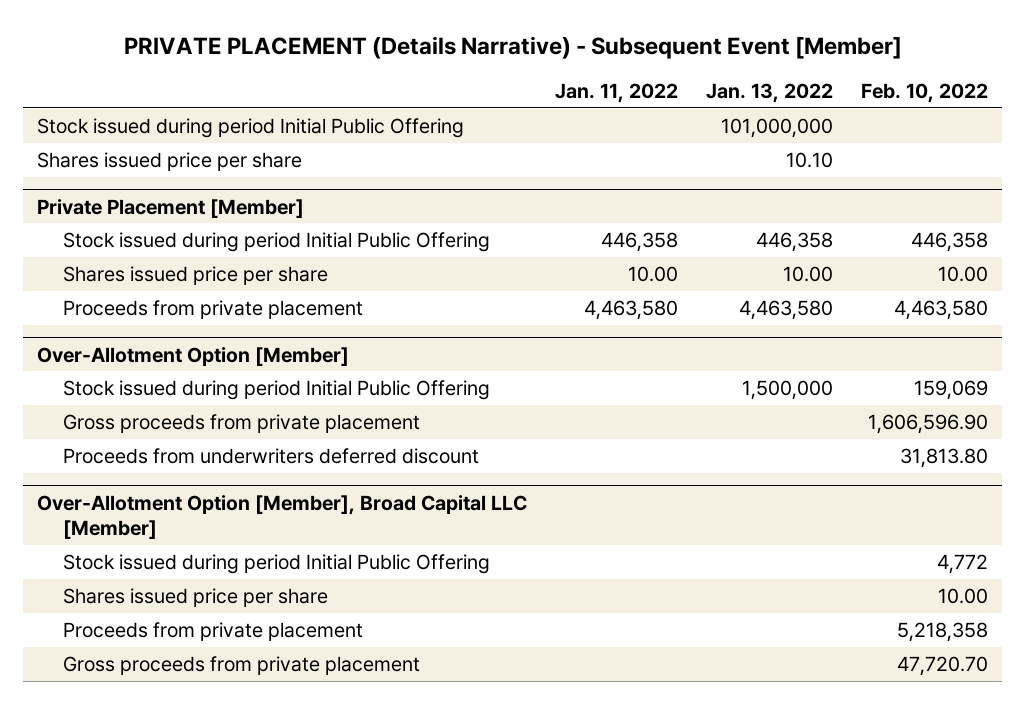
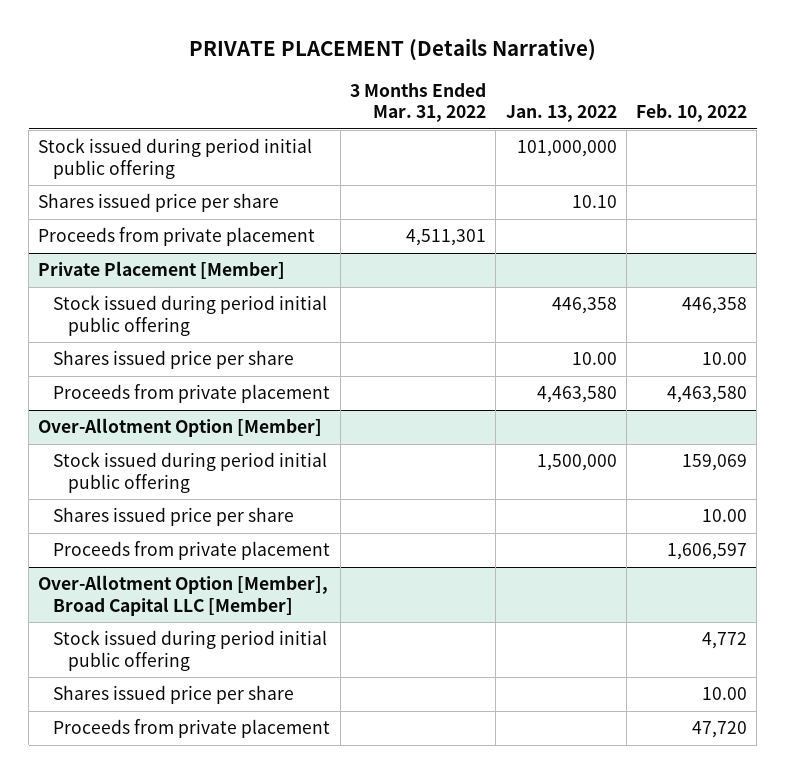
- PRIVATE PLACEMENT (Details Narrative) - Subsequent Event [Member]
+ PRIVATE PLACEMENT (Details Narrative)
- | Jan. 11, 2022 | Jan. 13, 2022 | Feb. 10, 2022
+ | 3 Months Ended Mar. 31, 2022 | Jan. 13, 2022 | Feb. 10, 2022
- Stock issued during period Initial Public Offering | | 101,000,000 |
+ Stock issued during period initial public offering | | 101,000,000 |
+ Proceeds from private placement | 4,511,301 | |
@ Private Placement [Member]
- Stock issued during period Initial Public Offering | 446,358 | 446,358 | 446,358
+ Stock issued during period initial public offering | | 446,358 | 446,358
@ Over-Allotment Option [Member]
- Stock issued during period Initial Public Offering | | 1,500,000 | 159,069
- Gross proceeds from private placement | | | 1,606,596.90
- Proceeds from underwriters deferred discount | | | 31,813.80
+ Stock issued during period initial public offering | | 1,500,000 | 159,069
+ Shares issued price per share | | | 10.00
+ Proceeds from private placement | | | 1,606,597
@ Over-Allotment Option [Member], Broad Capital LLC [Member]
- Stock issued during period Initial Public Offering | | | 4,772
+ Stock issued during period initial public offering | | | 4,772
- Proceeds from private placement | | | 5,218,358
- Gross proceeds from private placement | | | 47,720.70
+ Proceeds from private placement | | | 47,720

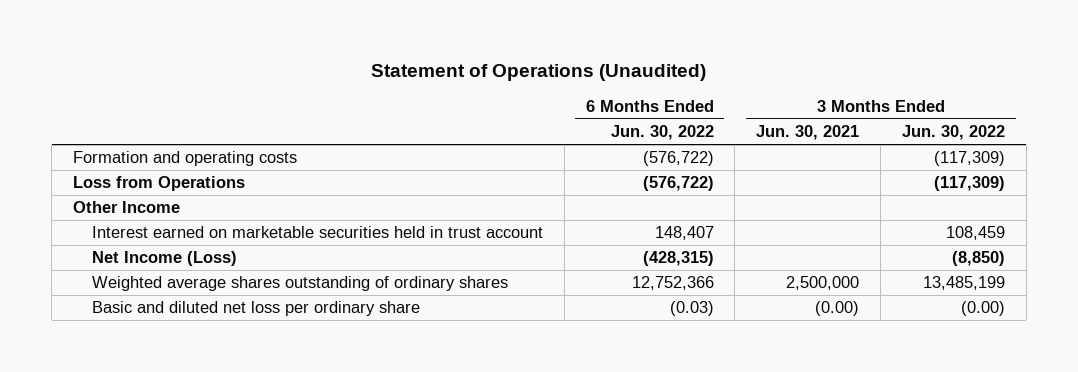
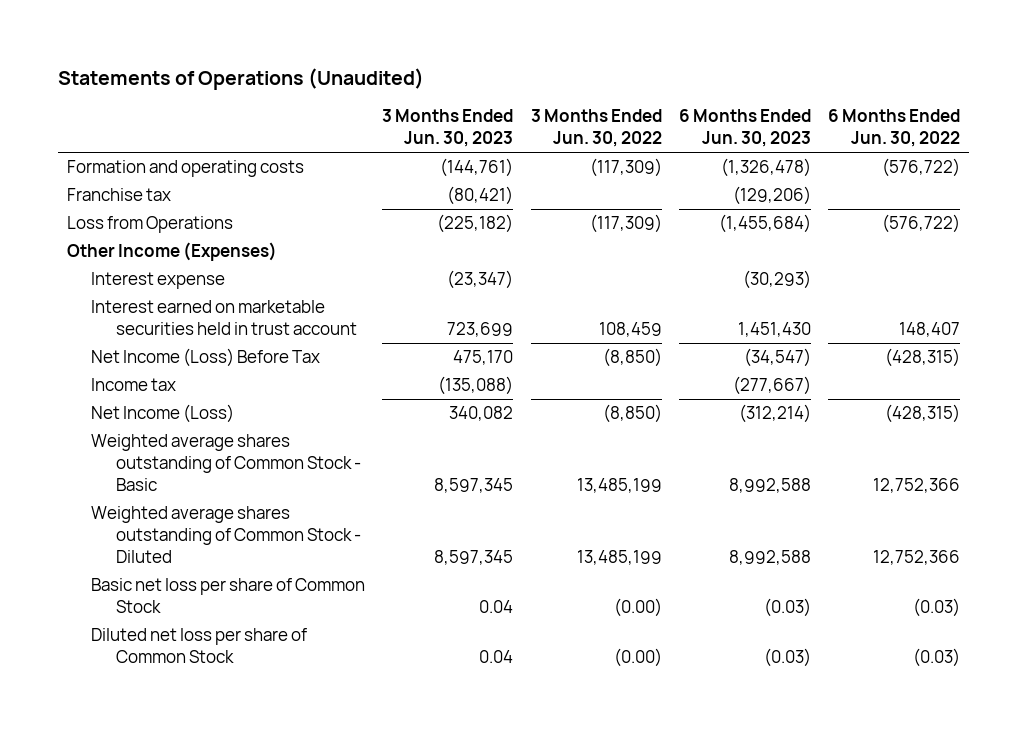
- Statement of Operations (Unaudited)
+ Statements of Operations (Unaudited)
- | 6 Months Ended Jun. 30, 2022 | 3 Months Ended Jun. 30, 2021 | 3 Months Ended Jun. 30, 2022
+ | 3 Months Ended Jun. 30, 2023 | 3 Months Ended Jun. 30, 2022 | 6 Months Ended Jun. 30, 2023 | 6 Months Ended Jun. 30, 2022
+ Franchise tax | (80,421) | | (129,206) |
- Other Income
+ Other Income (Expenses)
+ Interest expense | (23,347) | | (30,293) |
+ Net Income (Loss) Before Tax | 475,170 | (8,850) | (34,547) | (428,315)
+ Income tax | (135,088) | | (277,667) |
- Weighted average shares outstanding of ordinary shares | 12,752,366 | 2,500,000 | 13,485,199
- Basic and diluted net loss per ordinary share | (0.03) | (0.00) | (0.00)
+ Weighted average shares outstanding of Common Stock - Basic | 8,597,345 | 13,485,199 | 8,992,588 | 12,752,366
+ Weighted average shares outstanding of Common Stock - Diluted | 8,597,345 | 13,485,199 | 8,992,588 | 12,752,366
+ Basic net loss per share of Common Stock | 0.04 | (0.00) | (0.03) | (0.03)
+ Diluted net loss per share of Common Stock | 0.04 | (0.00) | (0.03) | (0.03)

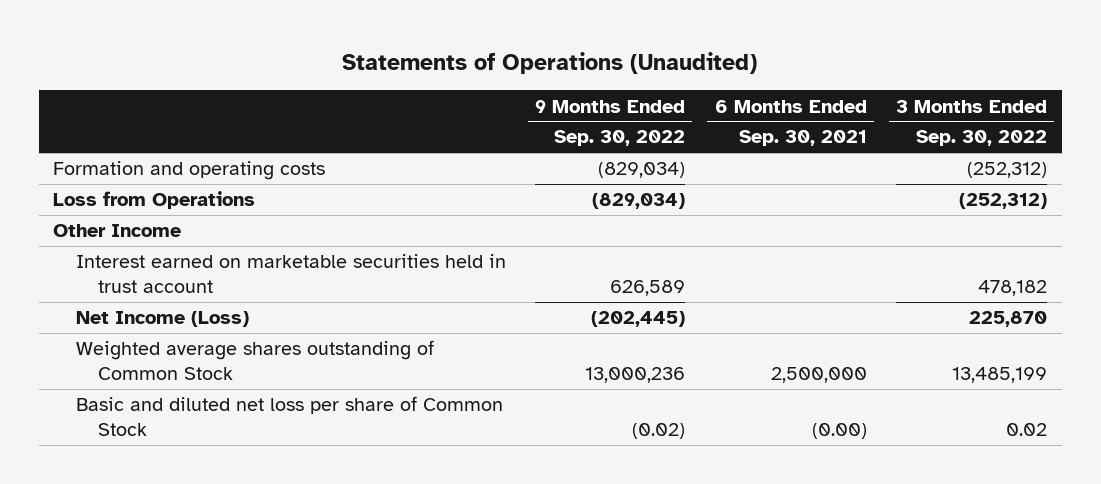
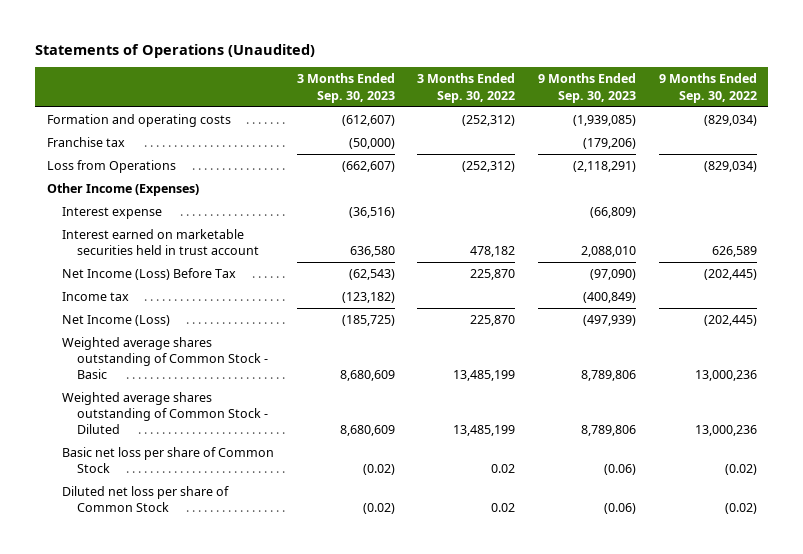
- | 9 Months Ended Sep. 30, 2022 | 6 Months Ended Sep. 30, 2021 | 3 Months Ended Sep. 30, 2022
+ | 3 Months Ended Sep. 30, 2023 | 3 Months Ended Sep. 30, 2022 | 9 Months Ended Sep. 30, 2023 | 9 Months Ended Sep. 30, 2022
+ Franchise tax | (50,000) | | (179,206) |
- Other Income
+ Other Income (Expenses)
+ Interest expense | (36,516) | | (66,809) |
+ Net Income (Loss) Before Tax | (62,543) | 225,870 | (97,090) | (202,445)
+ Income tax | (123,182) | | (400,849) |
- Weighted average shares outstanding of Common Stock | 13,000,236 | 2,500,000 | 13,485,199
- Basic and diluted net loss per share of Common Stock | (0.02) | (0.00) | 0.02
+ Weighted average shares outstanding of Common Stock - Basic | 8,680,609 | 13,485,199 | 8,789,806 | 13,000,236
+ Weighted average shares outstanding of Common Stock - Diluted | 8,680,609 | 13,485,199 | 8,789,806 | 13,000,236
+ Basic net loss per share of Common Stock | (0.02) | 0.02 | (0.06) | (0.02)
+ Diluted net loss per share of Common Stock | (0.02) | 0.02 | (0.06) | (0.02)

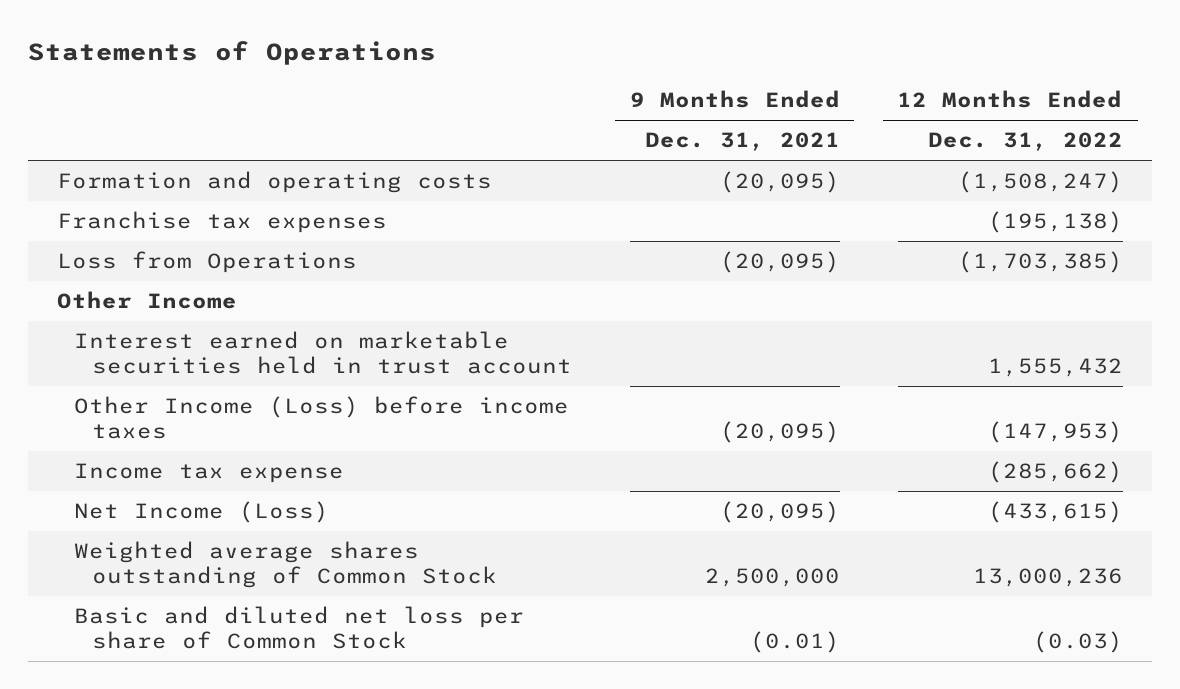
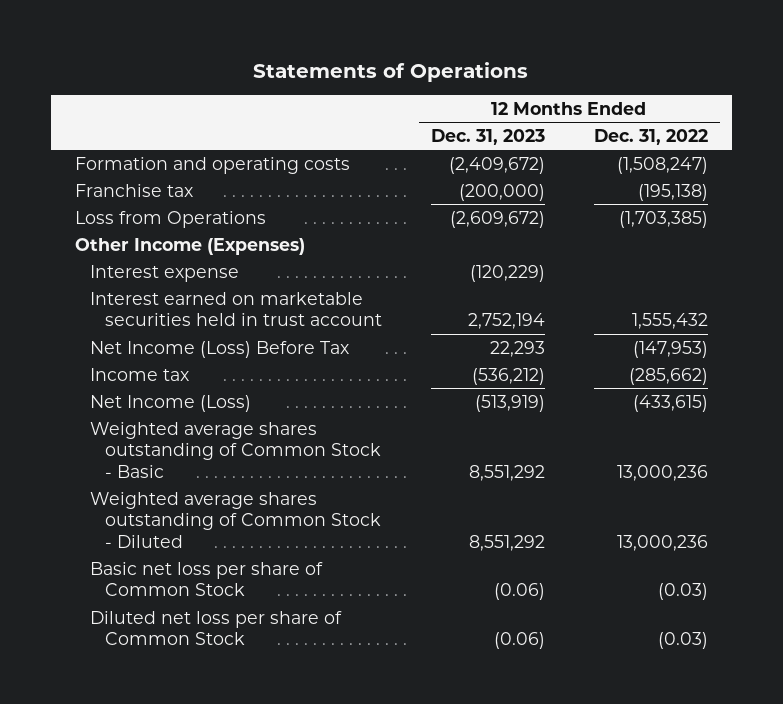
- | 9 Months Ended Dec. 31, 2021 | 12 Months Ended Dec. 31, 2022
+ | 12 Months Ended Dec. 31, 2023 | 12 Months Ended Dec. 31, 2022
- Franchise tax expenses | | (195,138)
+ Franchise tax | (200,000) | (195,138)
- Other Income
+ Other Income (Expenses)
+ Interest expense | (120,229) |
- Other Income (Loss) before income taxes | (20,095) | (147,953)
- Income tax expense | | (285,662)
+ Net Income (Loss) Before Tax | 22,293 | (147,953)
+ Income tax | (536,212) | (285,662)
- Weighted average shares outstanding of Common Stock | 2,500,000 | 13,000,236
- Basic and diluted net loss per share of Common Stock | (0.01) | (0.03)
+ Weighted average shares outstanding of Common Stock - Basic | 8,551,292 | 13,000,236
+ Weighted average shares outstanding of Common Stock - Diluted | 8,551,292 | 13,000,236
+ Basic net loss per share of Common Stock | (0.06) | (0.03)
+ Diluted net loss per share of Common Stock | (0.06) | (0.03)

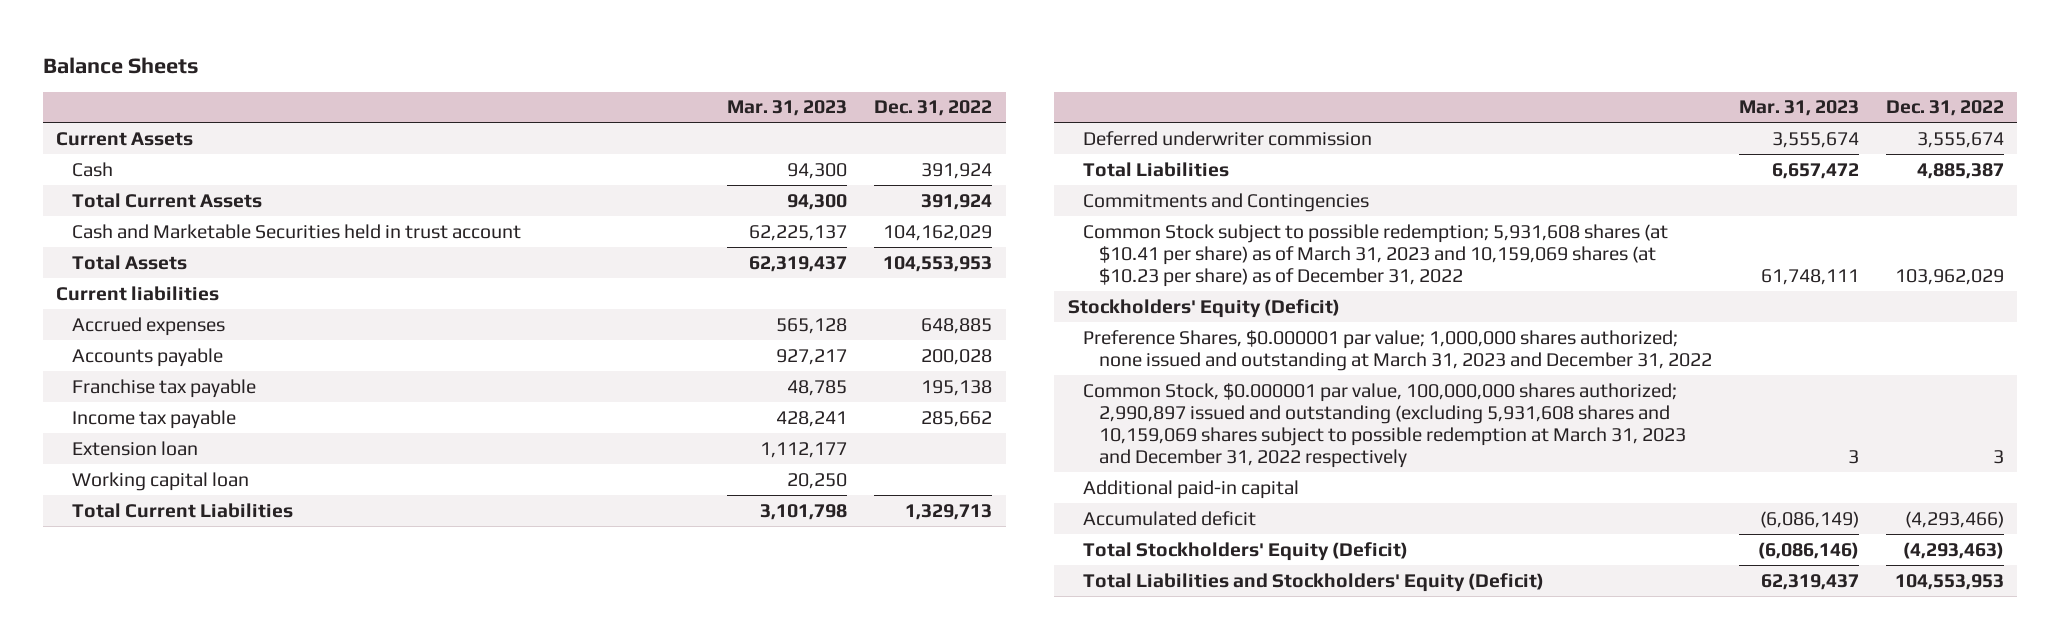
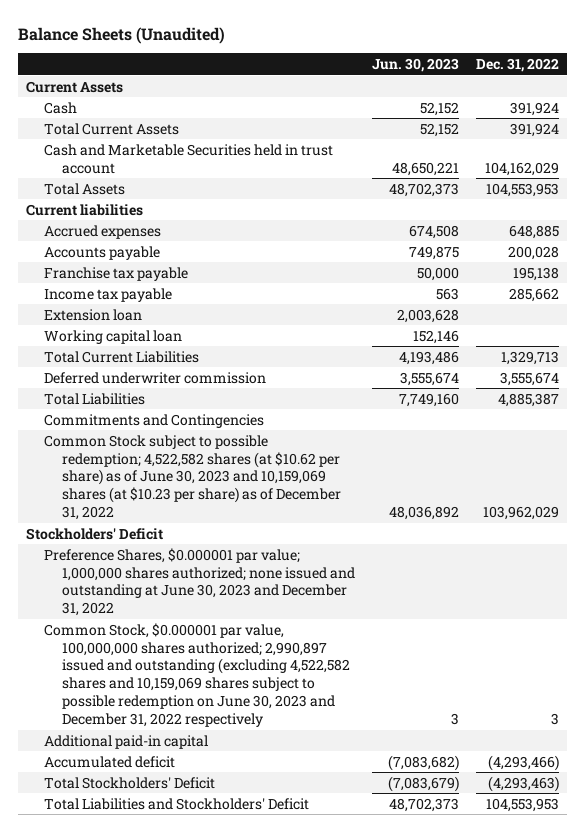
- Balance Sheets
+ Balance Sheets (Unaudited)
- | Mar. 31, 2023 | Dec. 31, 2022
+ | Jun. 30, 2023 | Dec. 31, 2022
- Common Stock subject to possible redemption; 5,931,608 shares (at $10.41 per share) as of March 31, 2023 and 10,159,069 shares (at $10.23 per share) as of December 31, 2022 | 61,748,111 | 103,962,029
- Stockholders' Equity (Deficit)
- Preference Shares, $0.000001 par value; 1,000,000 shares authorized; none issued and outstanding at March 31, 2023 and December 31, 2022
- Common Stock, $0.000001 par value, 100,000,000 shares authorized; 2,990,897 issued and outstanding (excluding 5,931,608 shares and 10,159,069 shares subject to possible redemption at March 31, 2023 and December 31, 2022 respectively | 3 | 3
+ Common Stock subject to possible redemption; 4,522,582 shares (at $10.62 per share) as of June 30, 2023 and 10,159,069 shares (at $10.23 per share) as of December 31, 2022 | 48,036,892 | 103,962,029
+ Stockholders' Deficit
+ Preference Shares, $0.000001 par value; 1,000,000 shares authorized; none issued and outstanding at June 30, 2023 and December 31, 2022
+ Common Stock, $0.000001 par value, 100,000,000 shares authorized; 2,990,897 issued and outstanding (excluding 4,522,582 shares and 10,159,069 shares subject to possible redemption on June 30, 2023 and December 31, 2022 respectively | 3 | 3
- Total Stockholders' Equity (Deficit) | (6,086,146) | (4,293,463)
- Total Liabilities and Stockholders' Equity (Deficit) | 62,319,437 | 104,553,953
+ Total Stockholders' Deficit | (7,083,679) | (4,293,463)
+ Total Liabilities and Stockholders' Deficit | 48,702,373 | 104,553,953

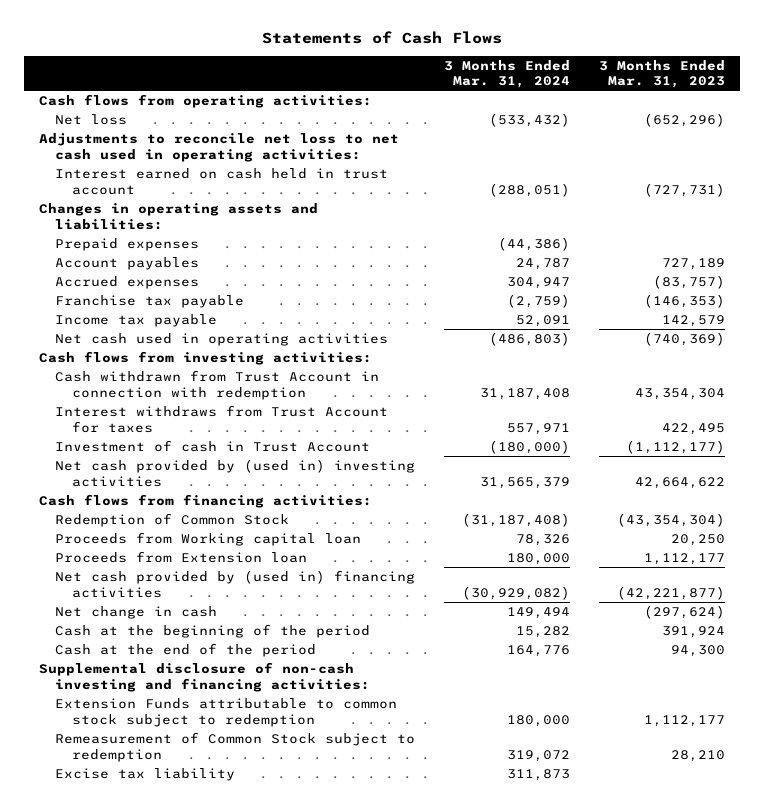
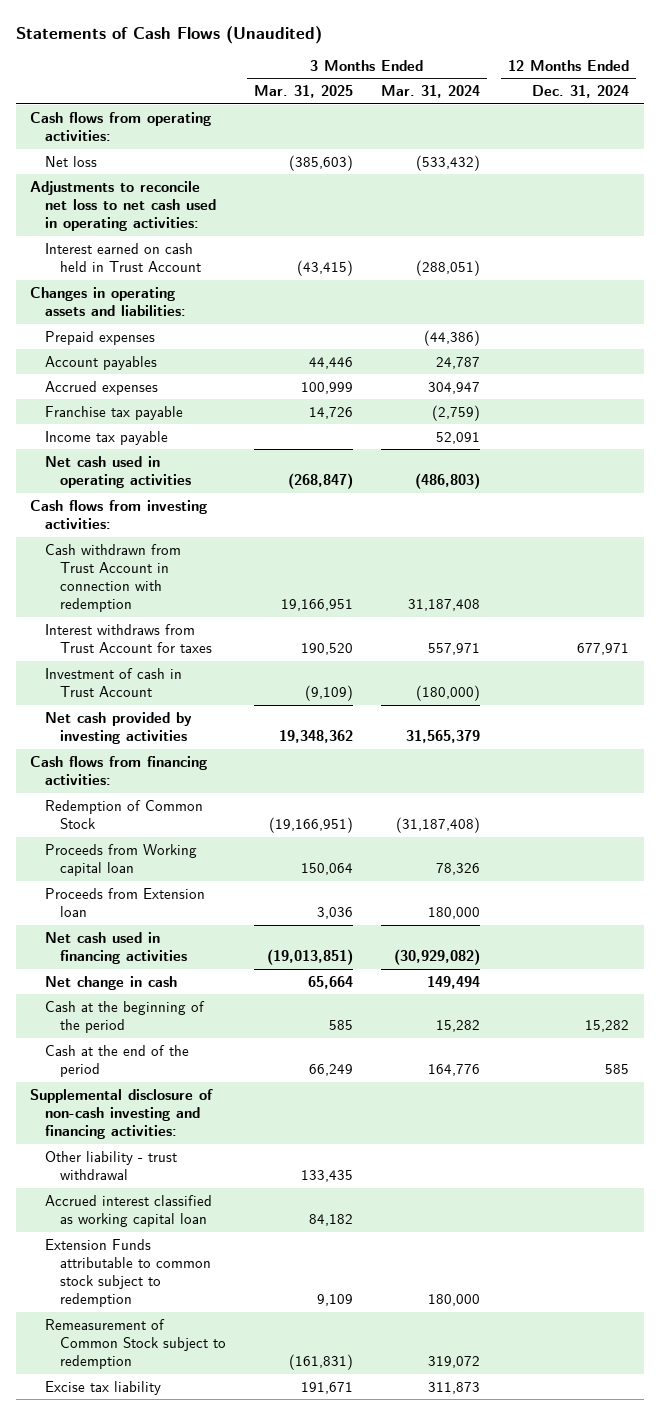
- Statements of Cash Flows
+ Statements of Cash Flows (Unaudited)
- | 3 Months Ended Mar. 31, 2024 | 3 Months Ended Mar. 31, 2023
+ | 3 Months Ended Mar. 31, 2025 | 3 Months Ended Mar. 31, 2024 | 12 Months Ended Dec. 31, 2024
- Interest earned on cash held in trust account | (288,051) | (727,731)
+ Interest earned on cash held in Trust Account | (43,415) | (288,051) |
- Net cash provided by (used in) investing activities | 31,565,379 | 42,664,622
+ Net cash provided by investing activities | 19,348,362 | 31,565,379 |
- Net cash provided by (used in) financing activities | (30,929,082) | (42,221,877)
+ Net cash used in financing activities | (19,013,851) | (30,929,082) |
+ Other liability - trust withdrawal | 133,435 | |
+ Accrued interest classified as working capital loan | 84,182 | |

